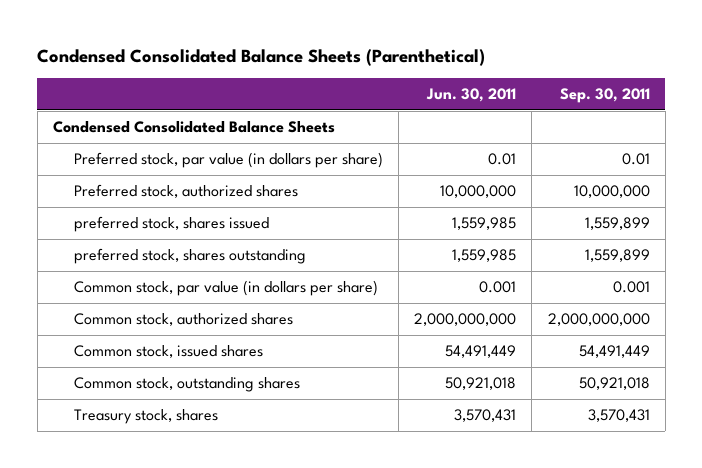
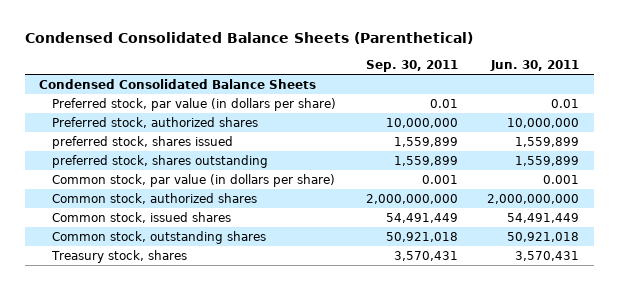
- | Jun. 30, 2011 | Sep. 30, 2011
+ | Sep. 30, 2011 | Jun. 30, 2011
- preferred stock, shares issued | 1,559,985 | 1,559,899
- preferred stock, shares outstanding | 1,559,985 | 1,559,899
+ preferred stock, shares issued | 1,559,899 | 1,559,899
+ preferred stock, shares outstanding | 1,559,899 | 1,559,899

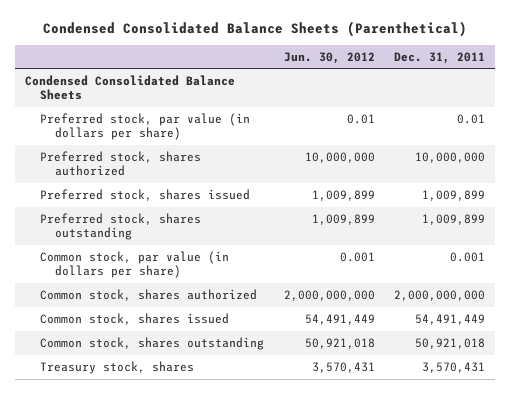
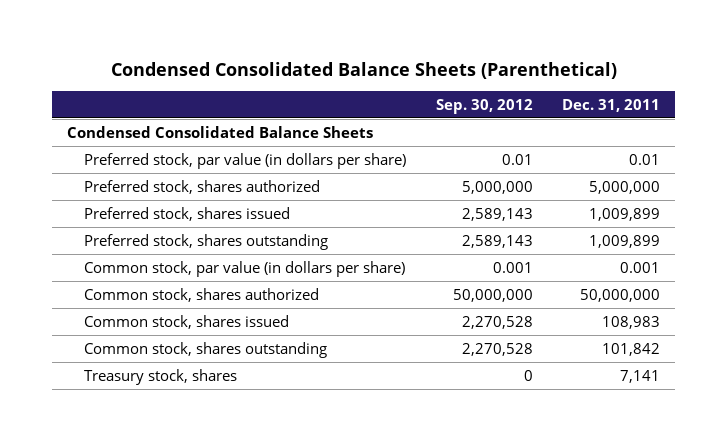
- | Jun. 30, 2012 | Dec. 31, 2011
+ | Sep. 30, 2012 | Dec. 31, 2011
- Preferred stock, shares authorized | 10,000,000 | 10,000,000
+ Preferred stock, shares authorized | 5,000,000 | 5,000,000
- Common stock, shares authorized | 2,000,000,000 | 2,000,000,000
- Common stock, shares issued | 54,491,449 | 54,491,449
- Common stock, shares outstanding | 50,921,018 | 50,921,018
- Treasury stock, shares | 3,570,431 | 3,570,431
+ Common stock, shares authorized | 50,000,000 | 50,000,000
+ Common stock, shares issued | 2,270,528 | 108,983
+ Common stock, shares outstanding | 2,270,528 | 101,842
+ Treasury stock, shares | 0 | 7,141

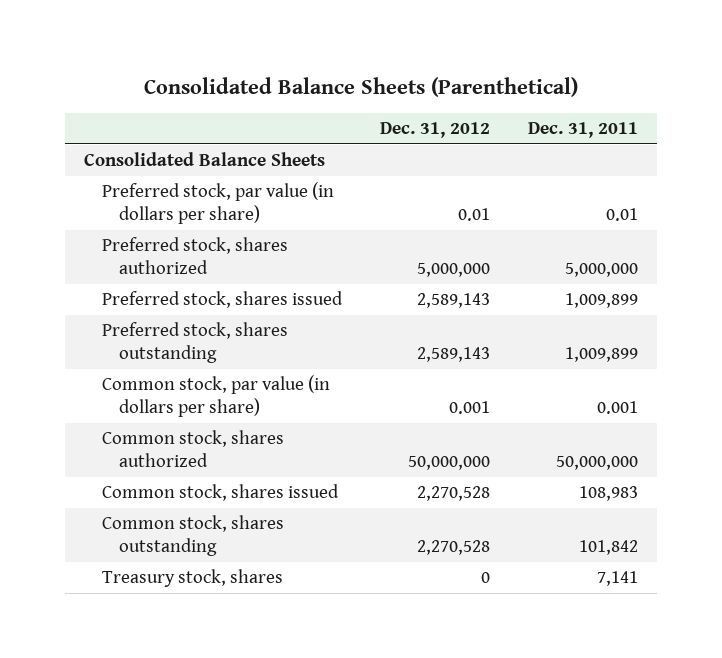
- Condensed Consolidated Balance Sheets (Parenthetical)
+ Consolidated Balance Sheets (Parenthetical)
- | Sep. 30, 2012 | Dec. 31, 2011
+ | Dec. 31, 2012 | Dec. 31, 2011
- Condensed Consolidated Balance Sheets
+ Consolidated Balance Sheets

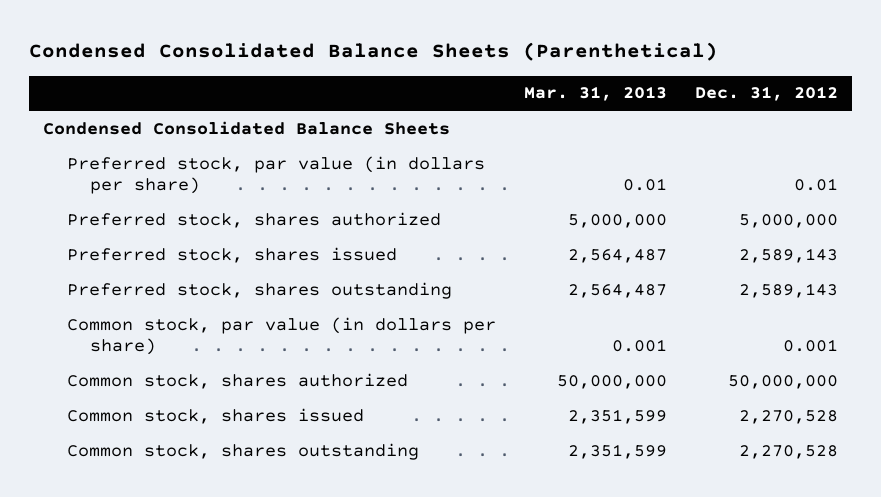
- Consolidated Balance Sheets (Parenthetical)
+ Condensed Consolidated Balance Sheets (Parenthetical)
- | Dec. 31, 2012 | Dec. 31, 2011
+ | Mar. 31, 2013 | Dec. 31, 2012
- Consolidated Balance Sheets
+ Condensed Consolidated Balance Sheets
- Treasury stock, shares | 0 | 7,141

